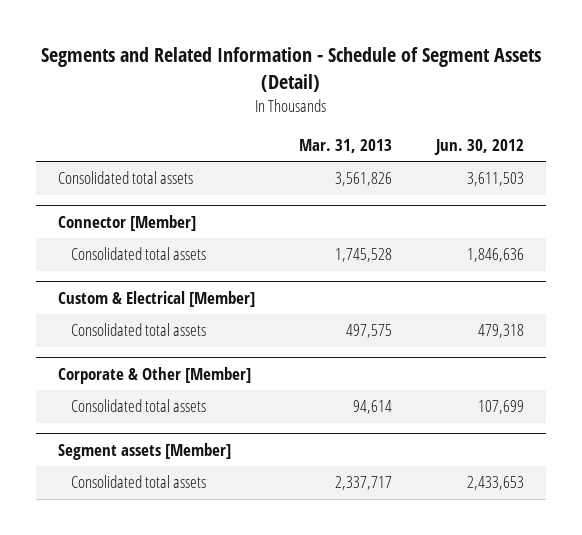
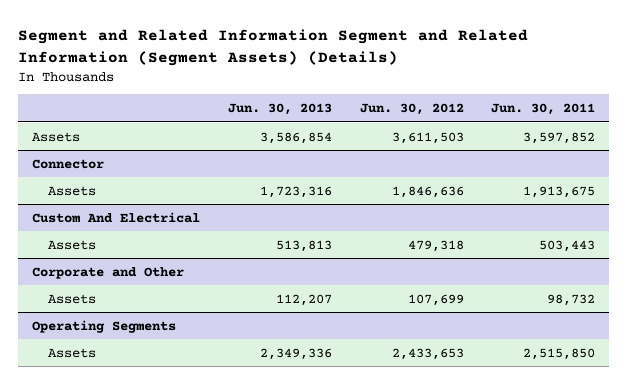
- Segments and Related Information - Schedule of Segment Assets (Detail)
+ Segment and Related Information Segment and Related Information (Segment Assets) (Details)
- | Mar. 31, 2013 | Jun. 30, 2012
+ | Jun. 30, 2013 | Jun. 30, 2012 | Jun. 30, 2011
- Consolidated total assets | 3,561,826 | 3,611,503
- Connector [Member]
- Consolidated total assets | 1,745,528 | 1,846,636
- Custom & Electrical [Member]
- Consolidated total assets | 497,575 | 479,318
- Corporate & Other [Member]
- Consolidated total assets | 94,614 | 107,699
- Segment assets [Member]
- Consolidated total assets | 2,337,717 | 2,433,653
+ Assets | 3,586,854 | 3,611,503 | 3,597,852
+ Connector
+ Assets | 1,723,316 | 1,846,636 | 1,913,675
+ Custom And Electrical
+ Assets | 513,813 | 479,318 | 503,443
+ Corporate and Other
+ Assets | 112,207 | 107,699 | 98,732
+ Operating Segments
+ Assets | 2,349,336 | 2,433,653 | 2,515,850

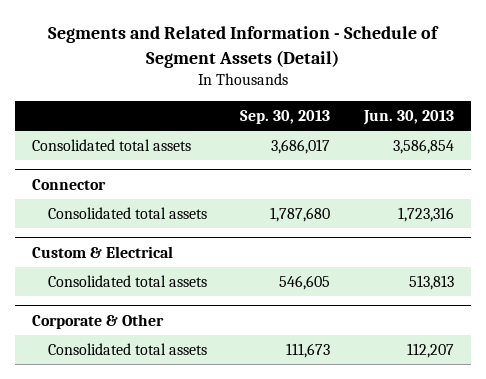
- Segment and Related Information Segment and Related Information (Segment Assets) (Details)
+ Segments and Related Information - Schedule of Segment Assets (Detail)
- | Jun. 30, 2013 | Jun. 30, 2012 | Jun. 30, 2011
+ | Sep. 30, 2013 | Jun. 30, 2013
- Assets | 3,586,854 | 3,611,503 | 3,597,852
+ Consolidated total assets | 3,686,017 | 3,586,854
@ Connector
- Assets | 1,723,316 | 1,846,636 | 1,913,675
- Custom And Electrical
- Assets | 513,813 | 479,318 | 503,443
- Corporate and Other
- Assets | 112,207 | 107,699 | 98,732
- Operating Segments
- Assets | 2,349,336 | 2,433,653 | 2,515,850
@ Connector
+ Consolidated total assets | 1,787,680 | 1,723,316
+ Custom & Electrical
+ Consolidated total assets | 546,605 | 513,813
+ Corporate & Other
+ Consolidated total assets | 111,673 | 112,207

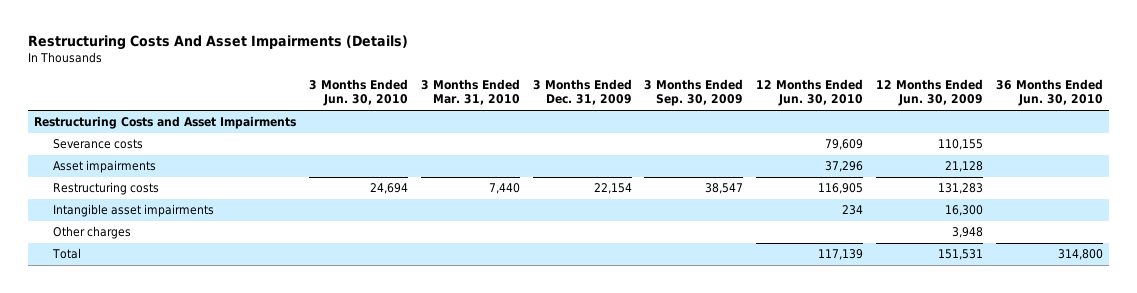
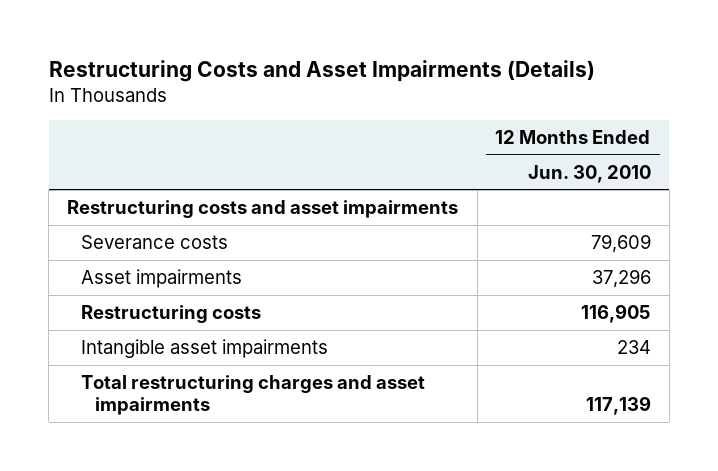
- Restructuring Costs And Asset Impairments (Details)
+ Restructuring Costs and Asset Impairments (Details)
- | 3 Months Ended Jun. 30, 2010 | 3 Months Ended Mar. 31, 2010 | 3 Months Ended Dec. 31, 2009 | 3 Months Ended Sep. 30, 2009 | 12 Months Ended Jun. 30, 2010 | 12 Months Ended Jun. 30, 2009 | 36 Months Ended Jun. 30, 2010
+ | 12 Months Ended Jun. 30, 2010
- Restructuring Costs and Asset Impairments
+ Restructuring costs and asset impairments
- Other charges | | | | | | 3,948 |
- Total | | | | | 117,139 | 151,531 | 314,800
+ Total restructuring charges and asset impairments | 117,139

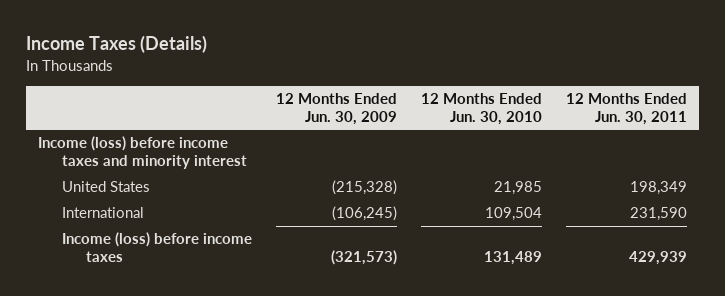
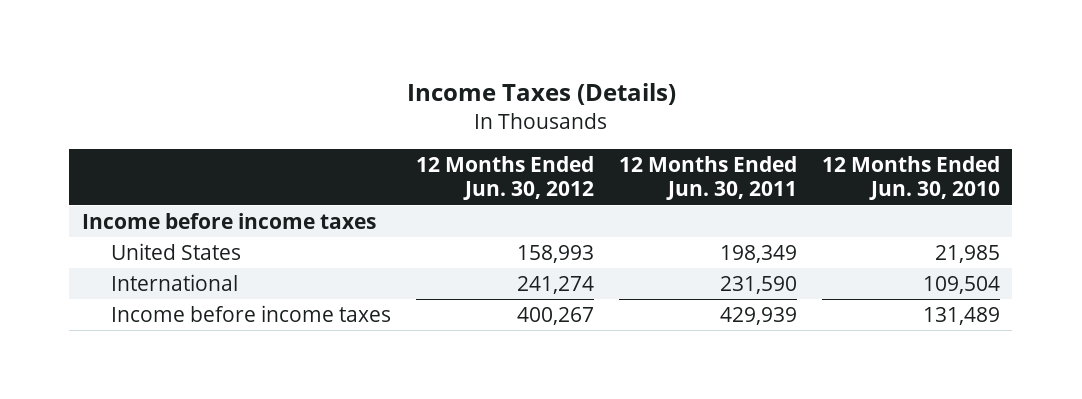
- | 12 Months Ended Jun. 30, 2009 | 12 Months Ended Jun. 30, 2010 | 12 Months Ended Jun. 30, 2011
+ | 12 Months Ended Jun. 30, 2012 | 12 Months Ended Jun. 30, 2011 | 12 Months Ended Jun. 30, 2010
- Income (loss) before income taxes and minority interest
+ Income before income taxes
- Income (loss) before income taxes | (321,573) | 131,489 | 429,939
+ Income before income taxes | 400,267 | 429,939 | 131,489

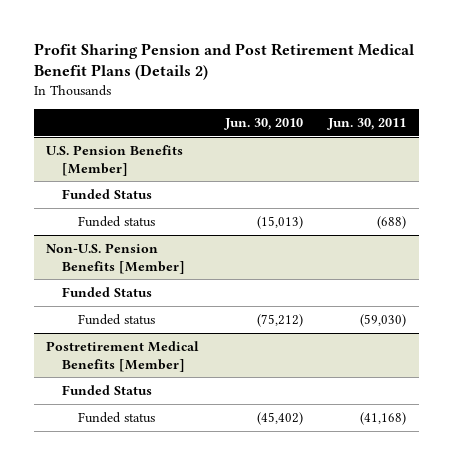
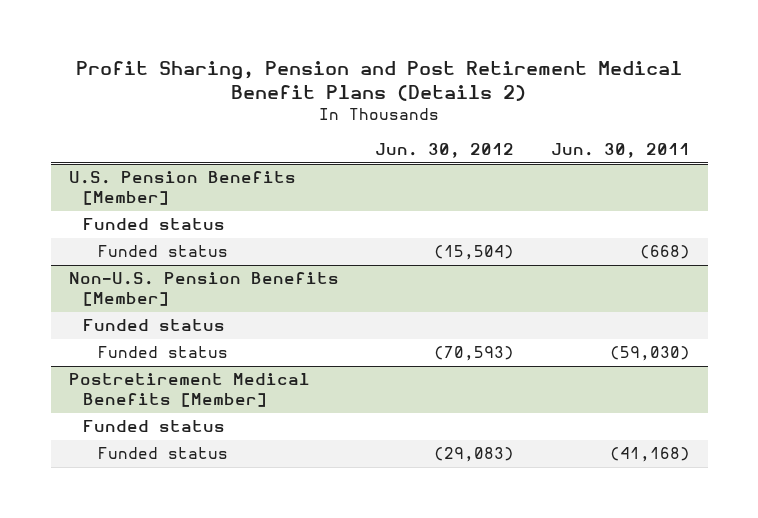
- Profit Sharing Pension and Post Retirement Medical Benefit Plans (Details 2)
+ Profit Sharing, Pension and Post Retirement Medical Benefit Plans (Details 2)
- | Jun. 30, 2010 | Jun. 30, 2011
+ | Jun. 30, 2012 | Jun. 30, 2011
@ U.S. Pension Benefits [Member]
- Funded Status
- Funded status | (15,013) | (688)
+ Funded status
+ Funded status | (15,504) | (668)
@ Non-U.S. Pension Benefits [Member]
- Funded Status
+ Funded status
@ Postretirement Medical Benefits [Member]
- Funded Status
+ Funded status

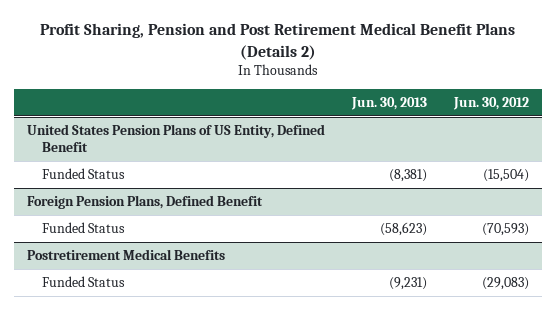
- | Jun. 30, 2012 | Jun. 30, 2011
+ | Jun. 30, 2013 | Jun. 30, 2012
- U.S. Pension Benefits [Member]
- Funded status
- Funded status | (15,504) | (668)
- Non-U.S. Pension Benefits [Member]
- Funded status
- Funded status | (70,593) | (59,030)
- Postretirement Medical Benefits [Member]
- Funded status
- Funded status | (29,083) | (41,168)
+ United States Pension Plans of US Entity, Defined Benefit
+ Funded Status | (8,381) | (15,504)
+ Foreign Pension Plans, Defined Benefit
+ Funded Status | (58,623) | (70,593)
+ Postretirement Medical Benefits
+ Funded Status | (9,231) | (29,083)

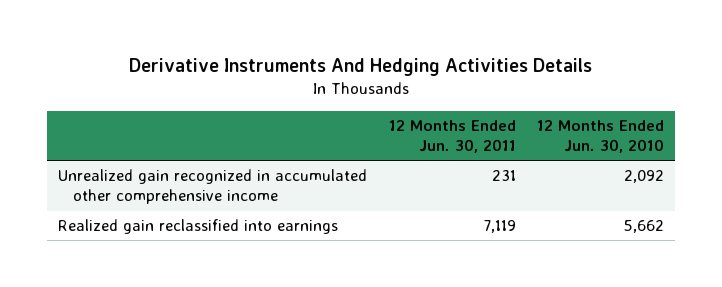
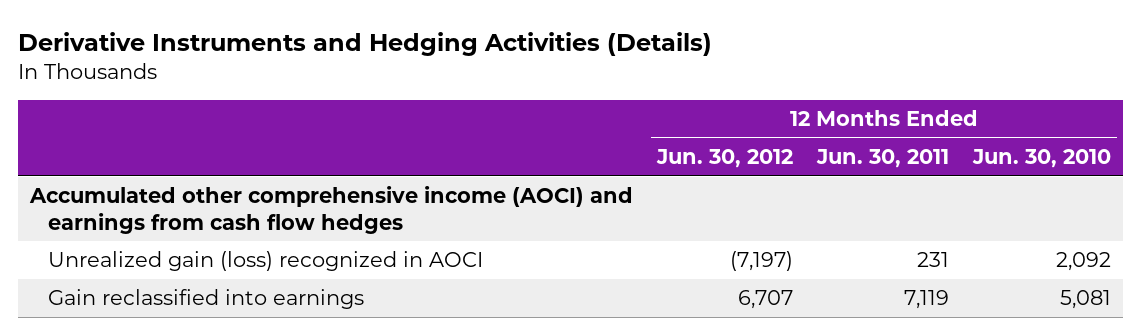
- Derivative Instruments And Hedging Activities Details
+ Derivative Instruments and Hedging Activities (Details)
- | 12 Months Ended Jun. 30, 2011 | 12 Months Ended Jun. 30, 2010
+ | 12 Months Ended Jun. 30, 2012 | 12 Months Ended Jun. 30, 2011 | 12 Months Ended Jun. 30, 2010
- Unrealized gain recognized in accumulated other comprehensive income | 231 | 2,092
- Realized gain reclassified into earnings | 7,119 | 5,662
+ Accumulated other comprehensive income (AOCI) and earnings from cash flow hedges
+ Unrealized gain (loss) recognized in AOCI | (7,197) | 231 | 2,092
+ Gain reclassified into earnings | 6,707 | 7,119 | 5,081

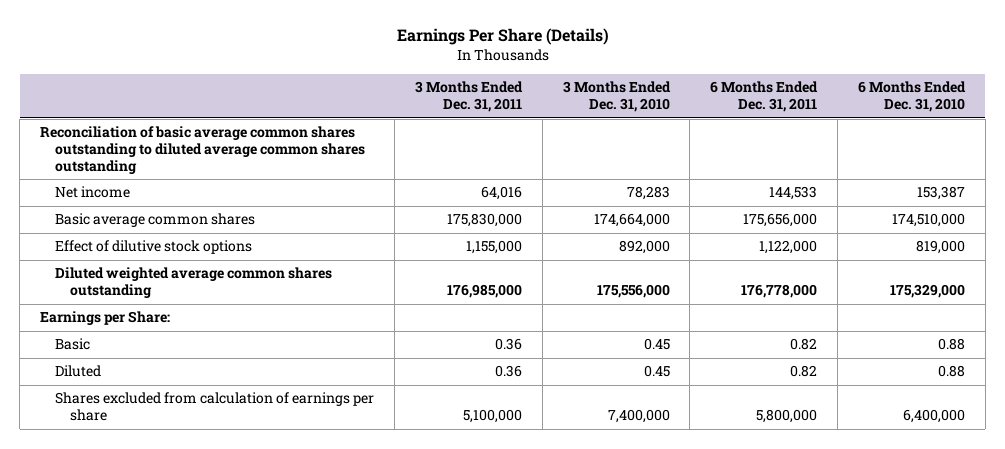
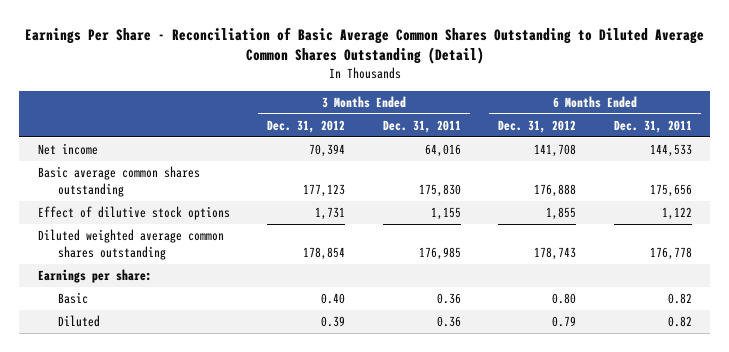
- Earnings Per Share (Details)
+ Earnings Per Share - Reconciliation of Basic Average Common Shares Outstanding to Diluted Average Common Shares Outstanding (Detail)
- | 3 Months Ended Dec. 31, 2011 | 3 Months Ended Dec. 31, 2010 | 6 Months Ended Dec. 31, 2011 | 6 Months Ended Dec. 31, 2010
+ | 3 Months Ended Dec. 31, 2012 | 3 Months Ended Dec. 31, 2011 | 6 Months Ended Dec. 31, 2012 | 6 Months Ended Dec. 31, 2011
- Reconciliation of basic average common shares outstanding to diluted average common shares outstanding
- Basic average common shares | 175,830,000 | 174,664,000 | 175,656,000 | 174,510,000
- Effect of dilutive stock options | 1,155,000 | 892,000 | 1,122,000 | 819,000
- Diluted weighted average common shares outstanding | 176,985,000 | 175,556,000 | 176,778,000 | 175,329,000
- Earnings per Share:
+ Basic average common shares outstanding | 177,123 | 175,830 | 176,888 | 175,656
+ Effect of dilutive stock options | 1,731 | 1,155 | 1,855 | 1,122
+ Diluted weighted average common shares outstanding | 178,854 | 176,985 | 178,743 | 176,778
+ Earnings per share:
- Shares excluded from calculation of earnings per share | 5,100,000 | 7,400,000 | 5,800,000 | 6,400,000

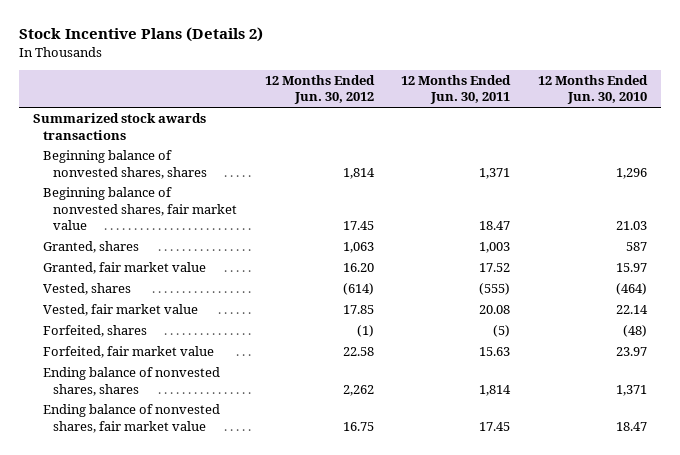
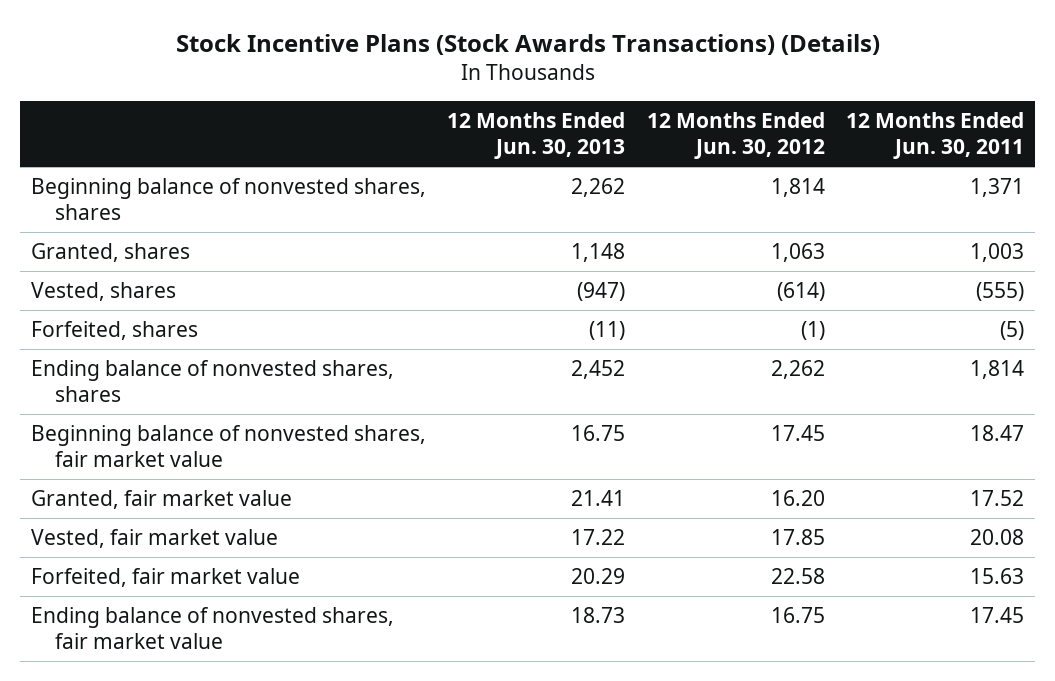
- Stock Incentive Plans (Details 2)
+ Stock Incentive Plans (Stock Awards Transactions) (Details)
- | 12 Months Ended Jun. 30, 2012 | 12 Months Ended Jun. 30, 2011 | 12 Months Ended Jun. 30, 2010
+ | 12 Months Ended Jun. 30, 2013 | 12 Months Ended Jun. 30, 2012 | 12 Months Ended Jun. 30, 2011
- Summarized stock awards transactions
moved down: Beginning balance of nonvested shares, fair market value | 16.75 | 17.45 | 18.47
moved down: Granted, fair market value | 21.41 | 16.20 | 17.52
moved down: Vested, fair market value | 17.22 | 17.85 | 20.08
moved down: Forfeited, fair market value | 20.29 | 22.58 | 15.63

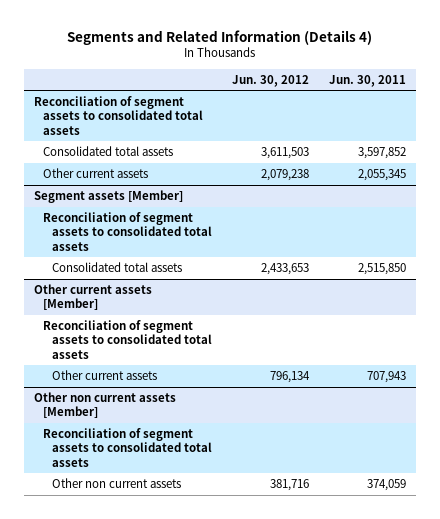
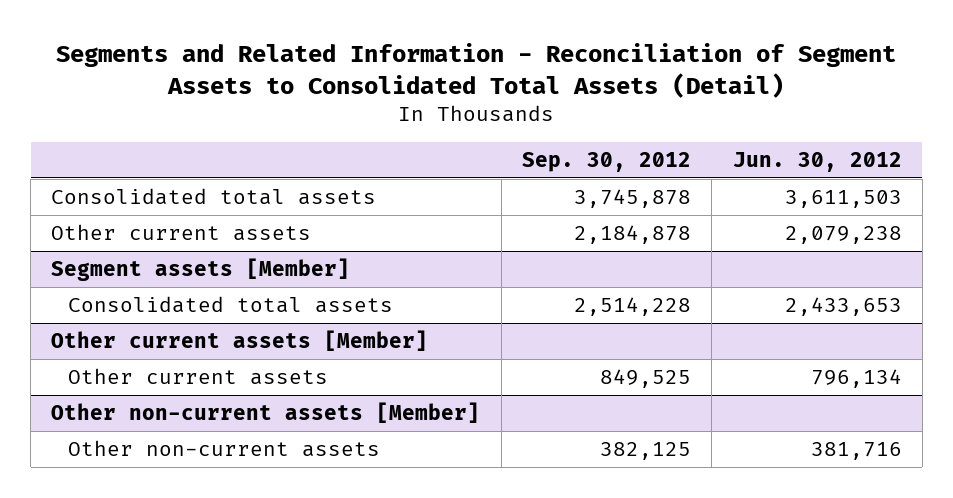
- Segments and Related Information (Details 4)
+ Segments and Related Information - Reconciliation of Segment Assets to Consolidated Total Assets (Detail)
- | Jun. 30, 2012 | Jun. 30, 2011
+ | Sep. 30, 2012 | Jun. 30, 2012
- Reconciliation of segment assets to consolidated total assets
@ Segment assets [Member]
- Reconciliation of segment assets to consolidated total assets
@ Other current assets [Member]
- Reconciliation of segment assets to consolidated total assets
- Other non current assets [Member]
- Reconciliation of segment assets to consolidated total assets
- Other non current assets | 381,716 | 374,059
+ Other non-current assets [Member]
+ Other non-current assets | 382,125 | 381,716

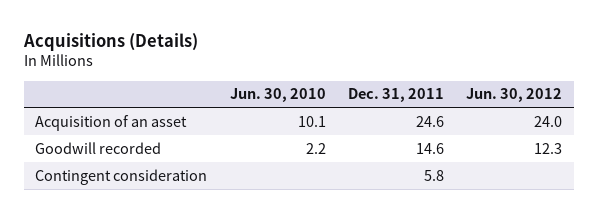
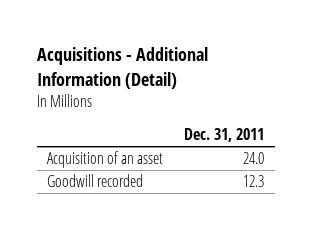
- Acquisitions (Details)
+ Acquisitions - Additional Information (Detail)
- | Jun. 30, 2010 | Dec. 31, 2011 | Jun. 30, 2012
+ | Dec. 31, 2011
- Acquisition of an asset | 10.1 | 24.6 | 24.0
- Goodwill recorded | 2.2 | 14.6 | 12.3
- Contingent consideration | | 5.8 |
+ Acquisition of an asset | 24.0
+ Goodwill recorded | 12.3

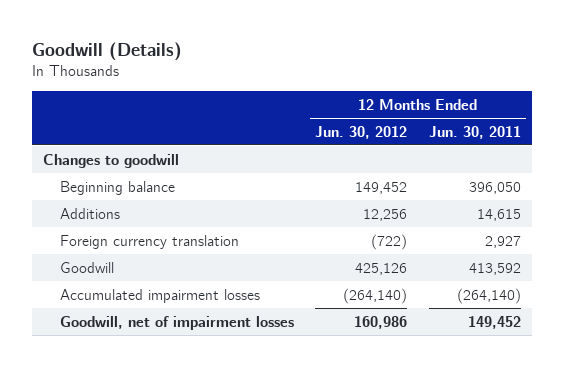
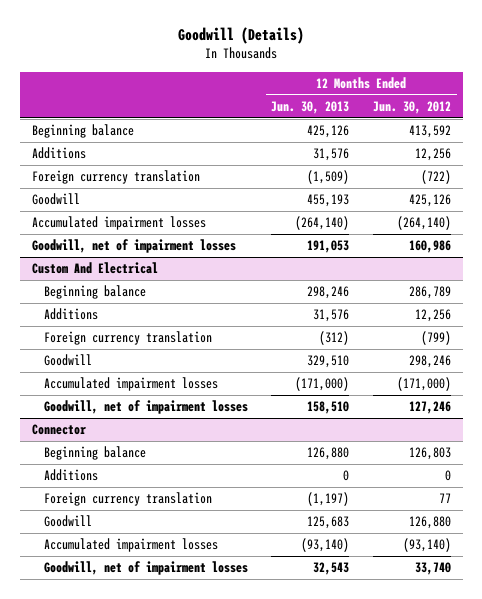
- | 12 Months Ended Jun. 30, 2012 | 12 Months Ended Jun. 30, 2011
+ | 12 Months Ended Jun. 30, 2013 | 12 Months Ended Jun. 30, 2012
- Changes to goodwill
- Beginning balance | 149,452 | 396,050
+ Beginning balance | 425,126 | 413,592
+ Custom And Electrical
+ Beginning balance | 298,246 | 286,789
+ Additions | 31,576 | 12,256
+ Foreign currency translation | (312) | (799)
+ Goodwill | 329,510 | 298,246
+ Accumulated impairment losses | (171,000) | (171,000)
+ Goodwill, net of impairment losses | 158,510 | 127,246
+ Connector
+ Beginning balance | 126,880 | 126,803
+ Additions | 0 | 0
+ Foreign currency translation | (1,197) | 77
+ Goodwill | 125,683 | 126,880
+ Accumulated impairment losses | (93,140) | (93,140)
+ Goodwill, net of impairment losses | 32,543 | 33,740

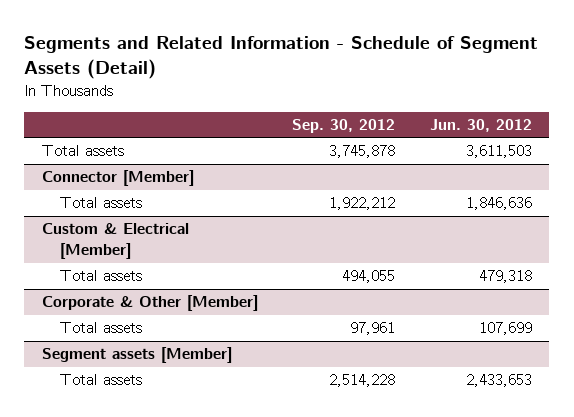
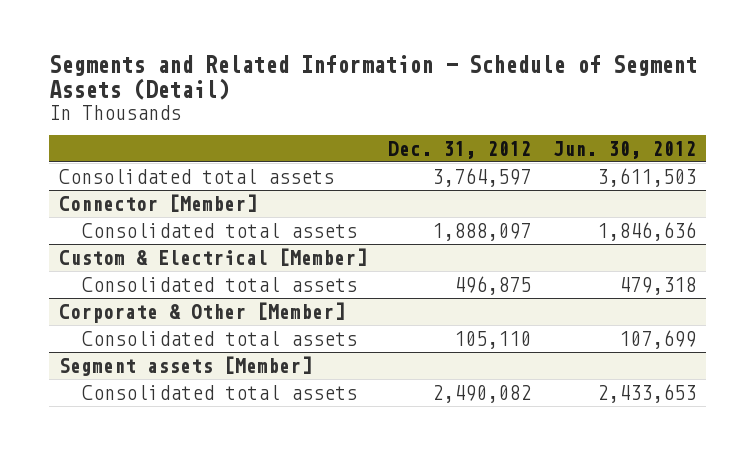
- | Sep. 30, 2012 | Jun. 30, 2012
+ | Dec. 31, 2012 | Jun. 30, 2012
- Total assets | 3,745,878 | 3,611,503
+ Consolidated total assets | 3,764,597 | 3,611,503
@ Connector [Member]
- Total assets | 1,922,212 | 1,846,636
+ Consolidated total assets | 1,888,097 | 1,846,636
@ Custom & Electrical [Member]
- Total assets | 494,055 | 479,318
+ Consolidated total assets | 496,875 | 479,318
@ Corporate & Other [Member]
- Total assets | 97,961 | 107,699
+ Consolidated total assets | 105,110 | 107,699
@ Segment assets [Member]
- Total assets | 2,514,228 | 2,433,653
+ Consolidated total assets | 2,490,082 | 2,433,653

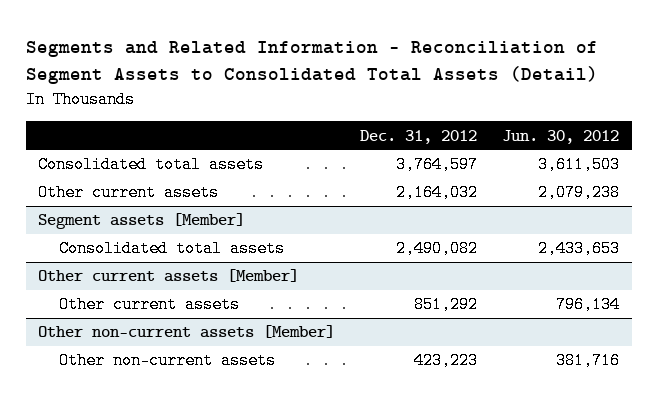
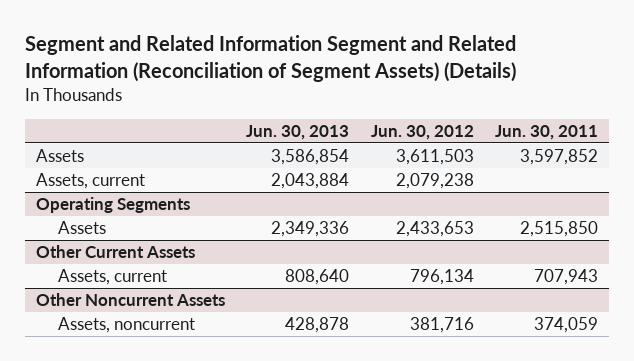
- Segments and Related Information - Reconciliation of Segment Assets to Consolidated Total Assets (Detail)
+ Segment and Related Information Segment and Related Information (Reconciliation of Segment Assets) (Details)
- | Dec. 31, 2012 | Jun. 30, 2012
+ | Jun. 30, 2013 | Jun. 30, 2012 | Jun. 30, 2011
- Consolidated total assets | 3,764,597 | 3,611,503
- Other current assets | 2,164,032 | 2,079,238
- Segment assets [Member]
- Consolidated total assets | 2,490,082 | 2,433,653
- Other current assets [Member]
- Other current assets | 851,292 | 796,134
- Other non-current assets [Member]
- Other non-current assets | 423,223 | 381,716
+ Assets | 3,586,854 | 3,611,503 | 3,597,852
+ Assets, current | 2,043,884 | 2,079,238 |
+ Operating Segments
+ Assets | 2,349,336 | 2,433,653 | 2,515,850
+ Other Current Assets
+ Assets, current | 808,640 | 796,134 | 707,943
+ Other Noncurrent Assets
+ Assets, noncurrent | 428,878 | 381,716 | 374,059

